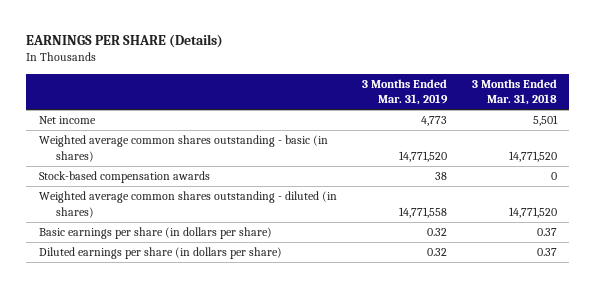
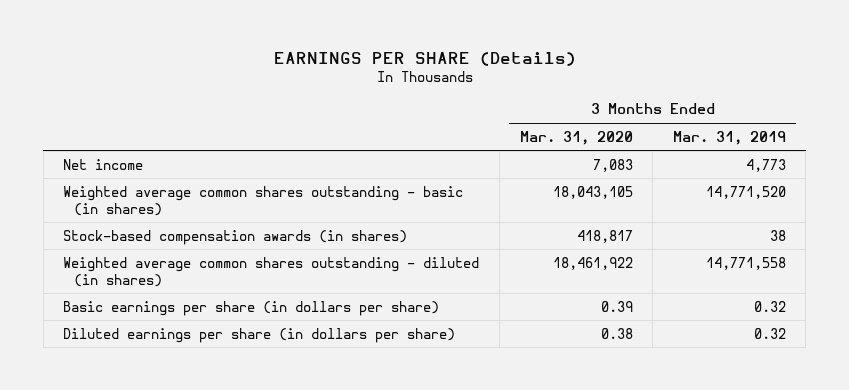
- | 3 Months Ended Mar. 31, 2019 | 3 Months Ended Mar. 31, 2018
+ | 3 Months Ended Mar. 31, 2020 | 3 Months Ended Mar. 31, 2019
- Stock-based compensation awards | 38 | 0
+ Stock-based compensation awards (in shares) | 418,817 | 38

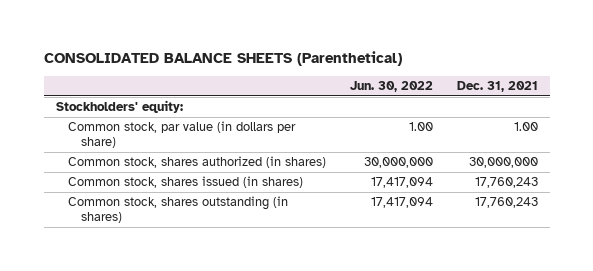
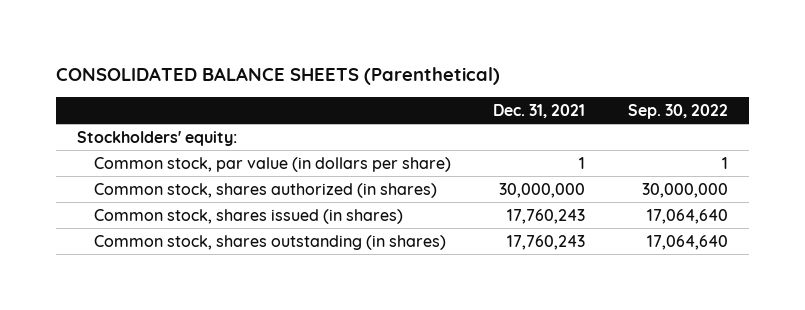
- | Jun. 30, 2022 | Dec. 31, 2021
+ | Dec. 31, 2021 | Sep. 30, 2022
- Common stock, par value (in dollars per share) | 1.00 | 1.00
+ Common stock, par value (in dollars per share) | 1 | 1

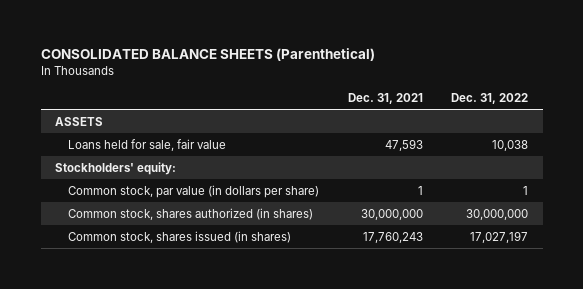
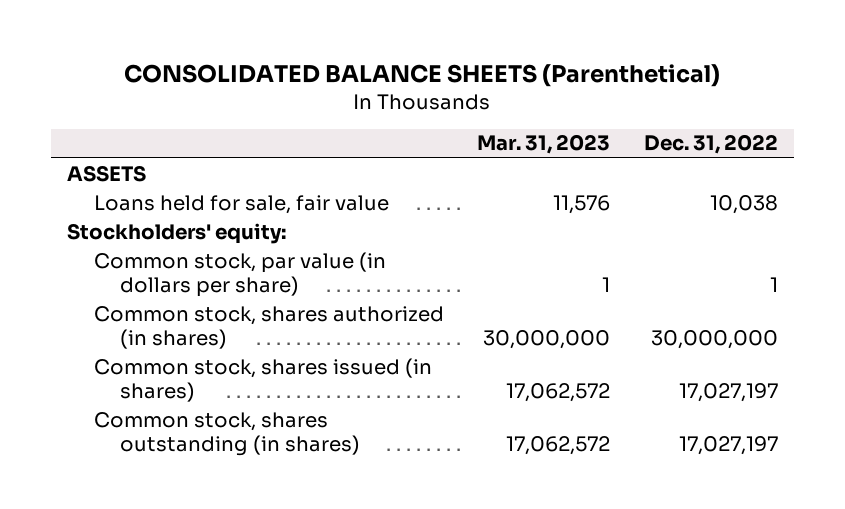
- | Dec. 31, 2021 | Dec. 31, 2022
+ | Mar. 31, 2023 | Dec. 31, 2022
+ Common stock, shares outstanding (in shares) | 17,062,572 | 17,027,197

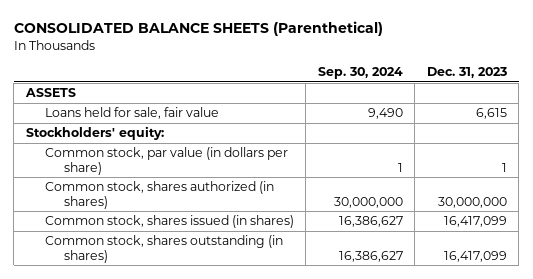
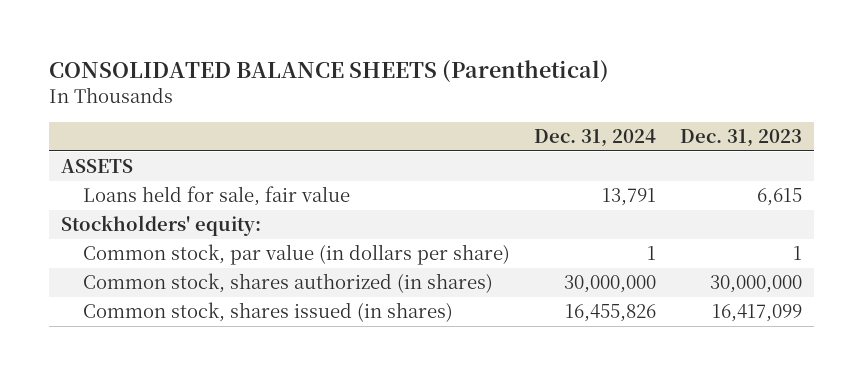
- | Sep. 30, 2024 | Dec. 31, 2023
+ | Dec. 31, 2024 | Dec. 31, 2023
- Common stock, shares outstanding (in shares) | 16,386,627 | 16,417,099

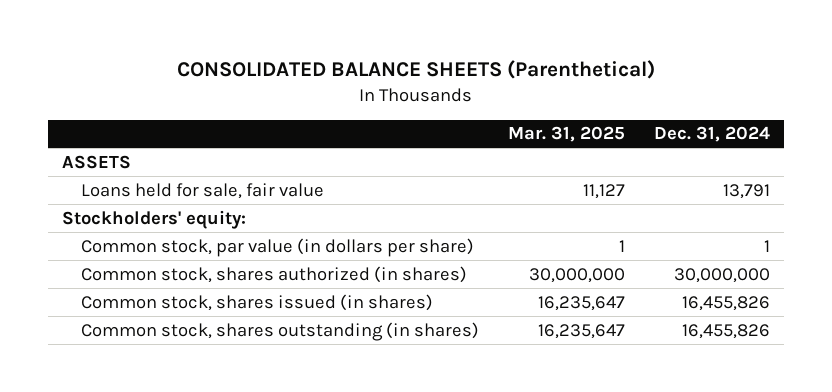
- | Dec. 31, 2024 | Dec. 31, 2023
+ | Mar. 31, 2025 | Dec. 31, 2024
+ Common stock, shares outstanding (in shares) | 16,235,647 | 16,455,826

